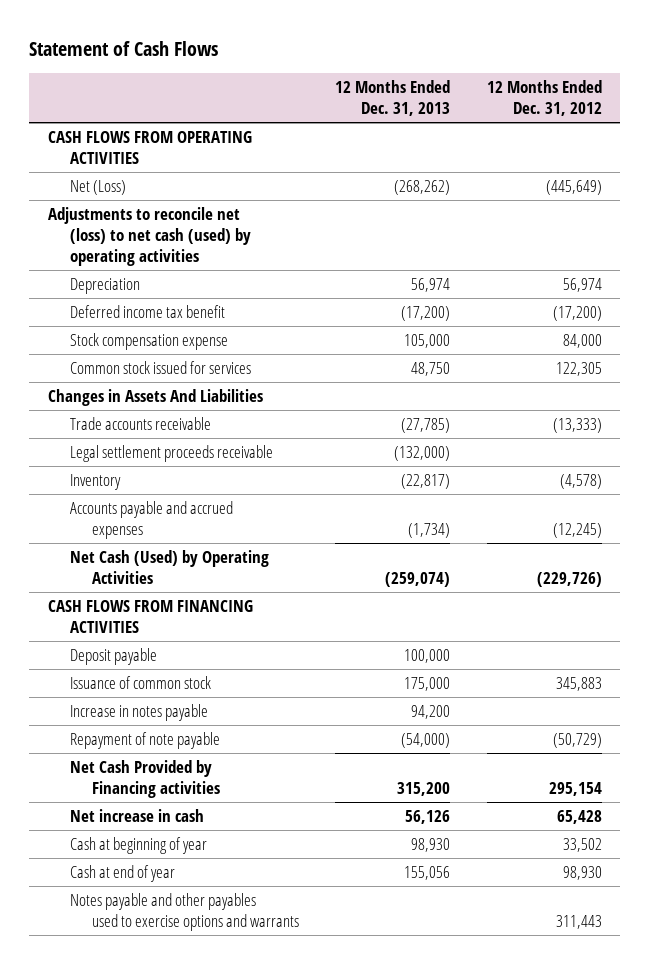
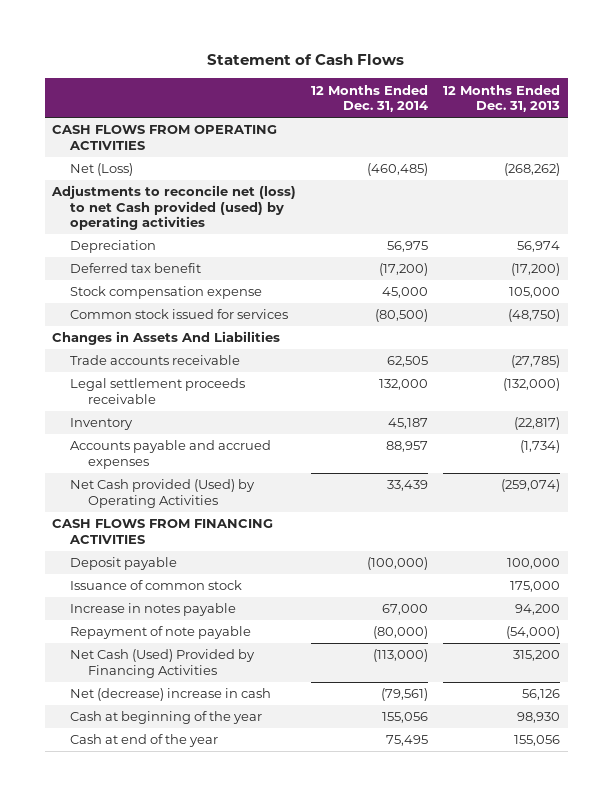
- | 12 Months Ended Dec. 31, 2013 | 12 Months Ended Dec. 31, 2012
+ | 12 Months Ended Dec. 31, 2014 | 12 Months Ended Dec. 31, 2013
- Adjustments to reconcile net (loss) to net cash (used) by operating activities
+ Adjustments to reconcile net (loss) to net Cash provided (used) by operating activities
- Deferred income tax benefit | (17,200) | (17,200)
+ Deferred tax benefit | (17,200) | (17,200)
- Common stock issued for services | 48,750 | 122,305
+ Common stock issued for services | (80,500) | (48,750)
- Net Cash (Used) by Operating Activities | (259,074) | (229,726)
+ Net Cash provided (Used) by Operating Activities | 33,439 | (259,074)
- Net Cash Provided by Financing activities | 315,200 | 295,154
- Net increase in cash | 56,126 | 65,428
- Cash at beginning of year | 98,930 | 33,502
- Cash at end of year | 155,056 | 98,930
- Notes payable and other payables used to exercise options and warrants | | 311,443
+ Net Cash (Used) Provided by Financing Activities | (113,000) | 315,200
+ Net (decrease) increase in cash | (79,561) | 56,126
+ Cash at beginning of the year | 155,056 | 98,930
+ Cash at end of the year | 75,495 | 155,056

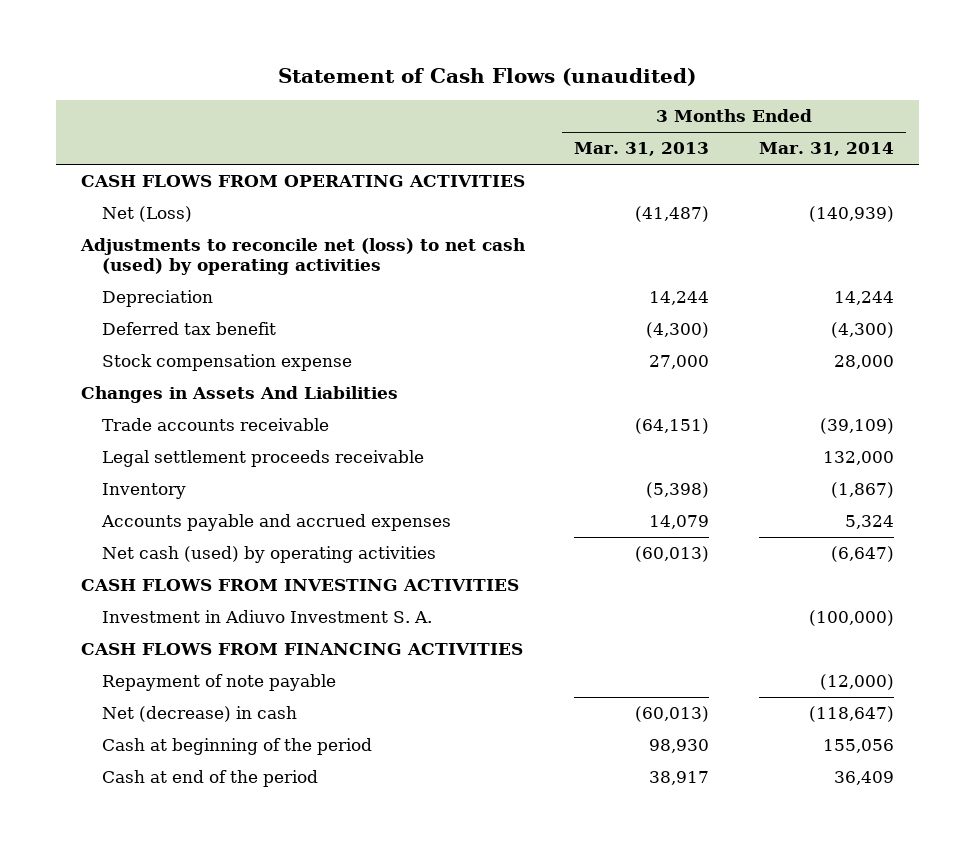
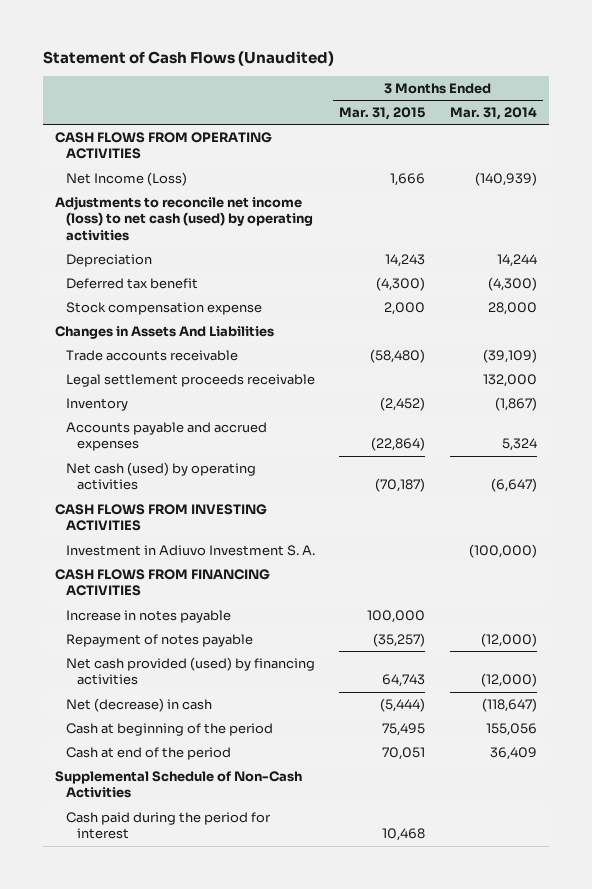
- Statement of Cash Flows (unaudited)
+ Statement of Cash Flows (Unaudited)
- | 3 Months Ended Mar. 31, 2013 | 3 Months Ended Mar. 31, 2014
+ | 3 Months Ended Mar. 31, 2015 | 3 Months Ended Mar. 31, 2014
- Net (Loss) | (41,487) | (140,939)
- Adjustments to reconcile net (loss) to net cash (used) by operating activities
+ Net Income (Loss) | 1,666 | (140,939)
+ Adjustments to reconcile net income (loss) to net cash (used) by operating activities
- Repayment of note payable | | (12,000)
+ Increase in notes payable | 100,000 |
+ Repayment of notes payable | (35,257) | (12,000)
+ Net cash provided (used) by financing activities | 64,743 | (12,000)
+ Supplemental Schedule of Non-Cash Activities
+ Cash paid during the period for interest | 10,468 |

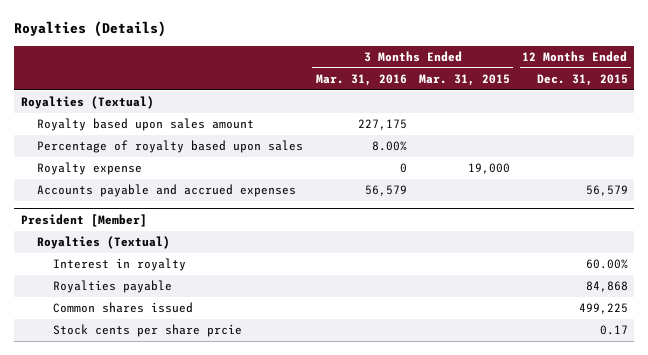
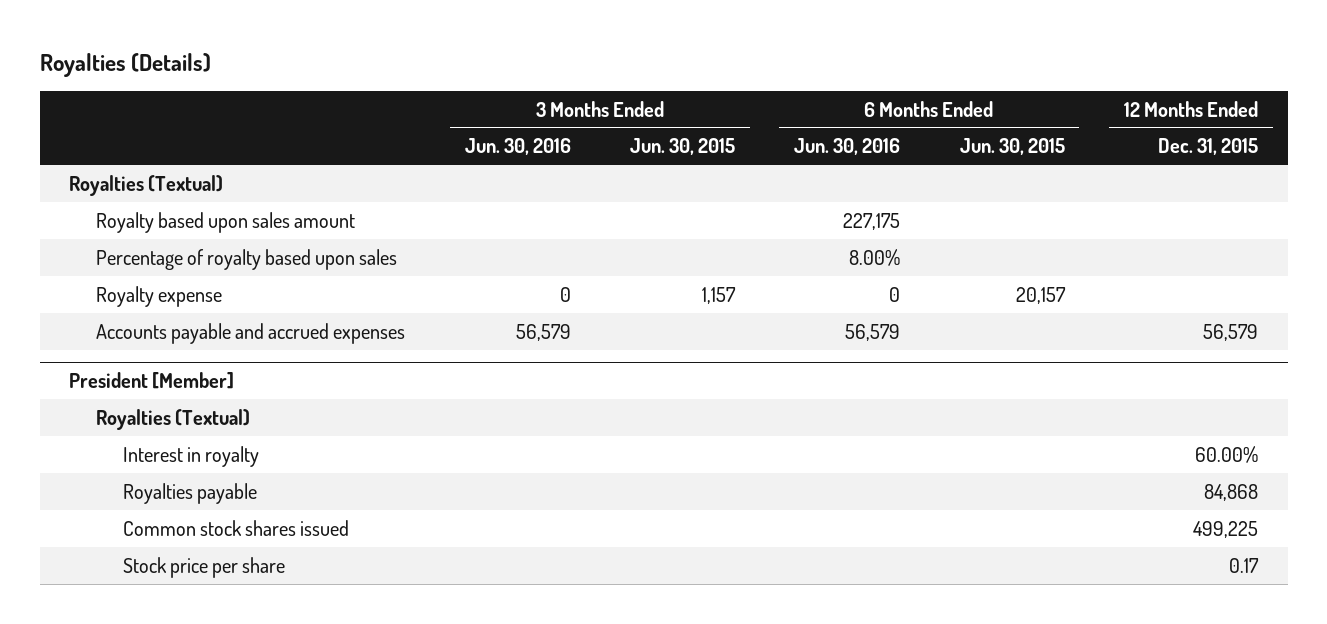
- | 3 Months Ended Mar. 31, 2016 | 3 Months Ended Mar. 31, 2015 | 12 Months Ended Dec. 31, 2015
+ | 3 Months Ended Jun. 30, 2016 | 3 Months Ended Jun. 30, 2015 | 6 Months Ended Jun. 30, 2016 | 6 Months Ended Jun. 30, 2015 | 12 Months Ended Dec. 31, 2015
@ President [Member]
- Common shares issued | | | 499,225
- Stock cents per share prcie | | | 0.17
+ Common stock shares issued | | | | | 499,225
+ Stock price per share | | | | | 0.17

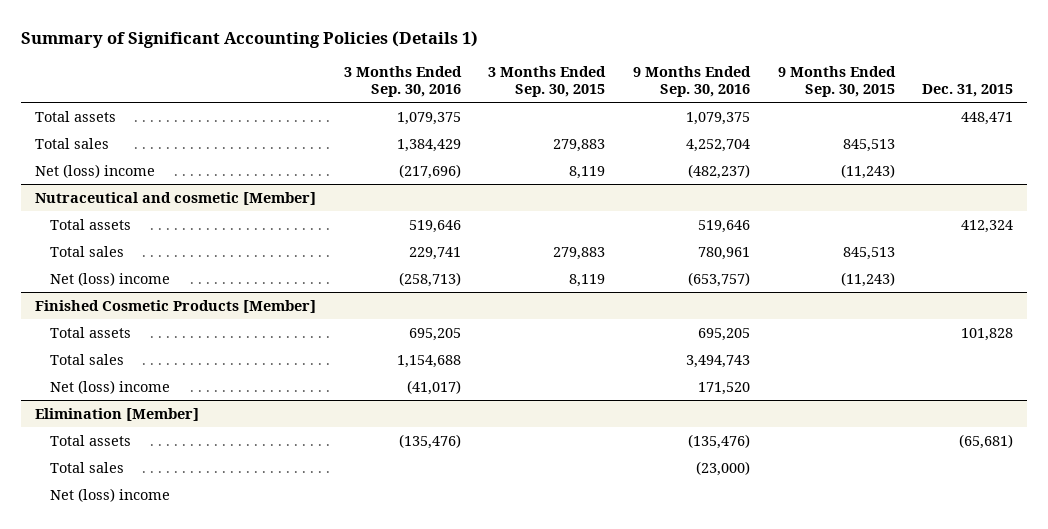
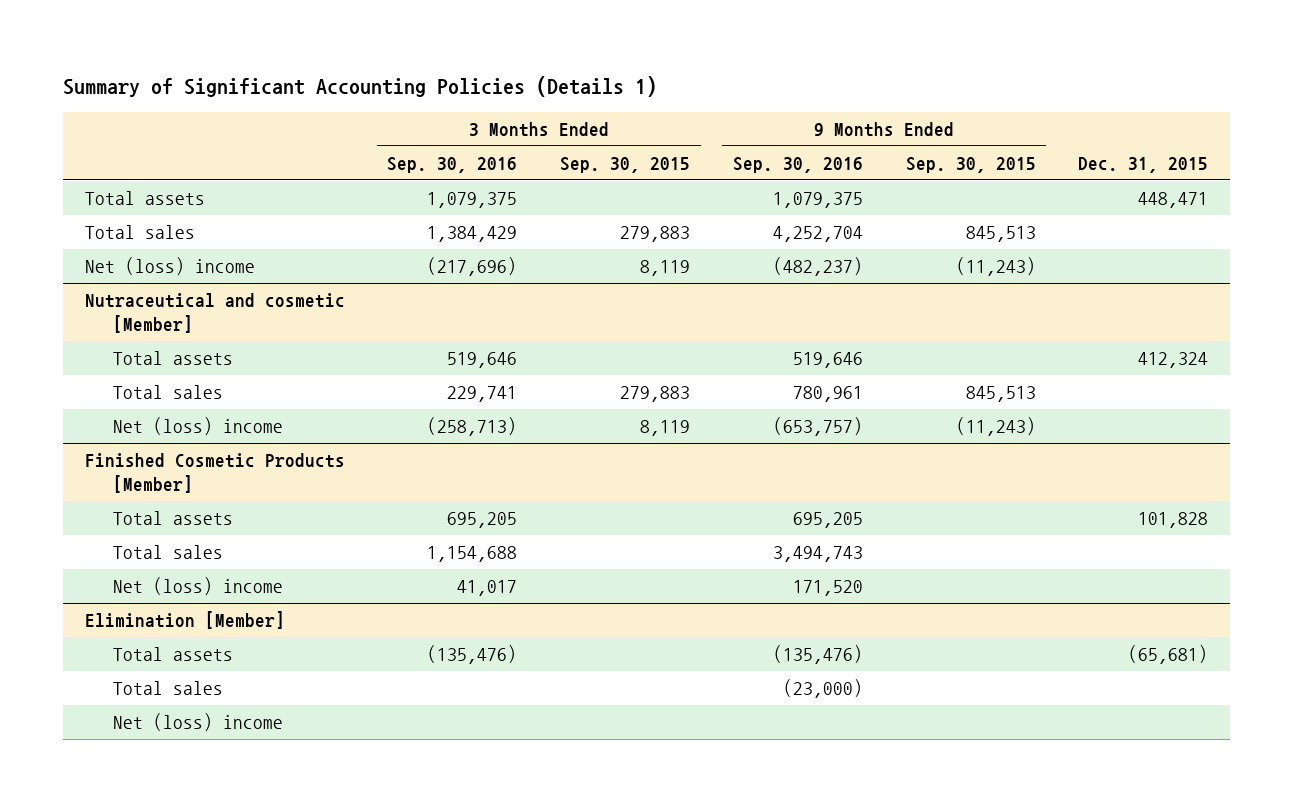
@ Finished Cosmetic Products [Member]
- Net (loss) income | (41,017) | | 171,520 | |
+ Net (loss) income | 41,017 | | 171,520 | |

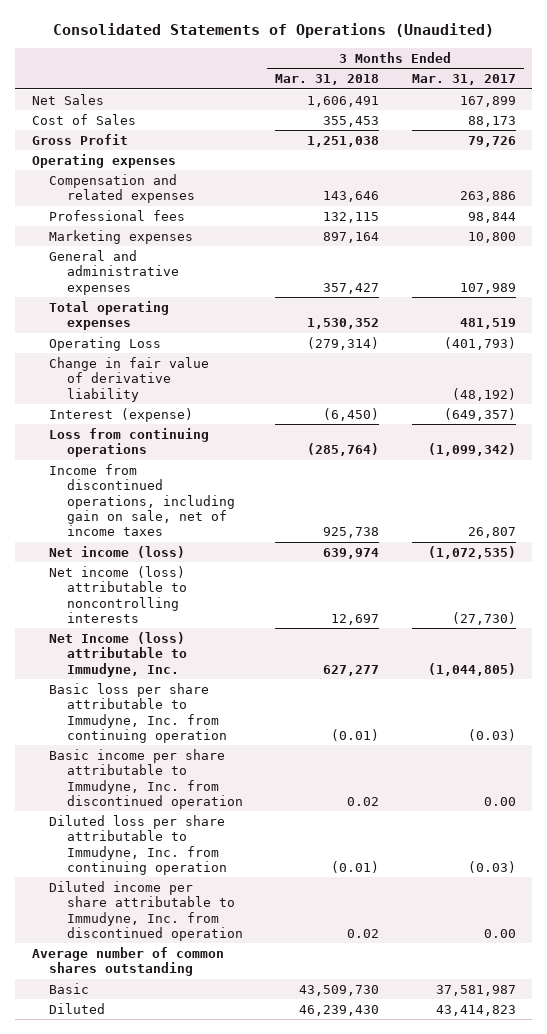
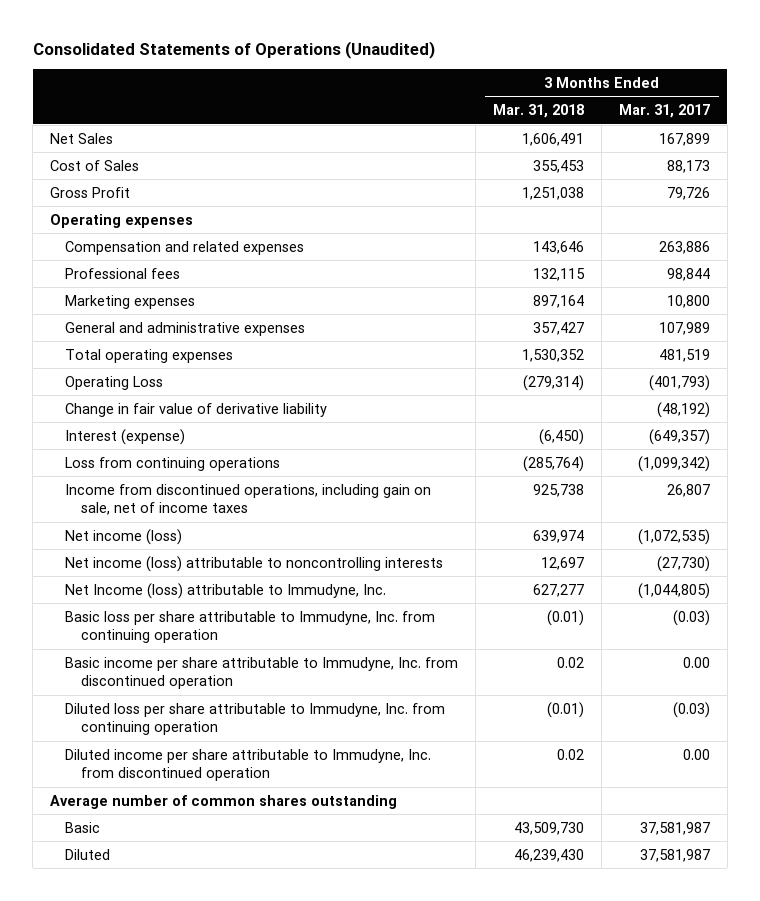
- Diluted | 46,239,430 | 43,414,823
+ Diluted | 46,239,430 | 37,581,987

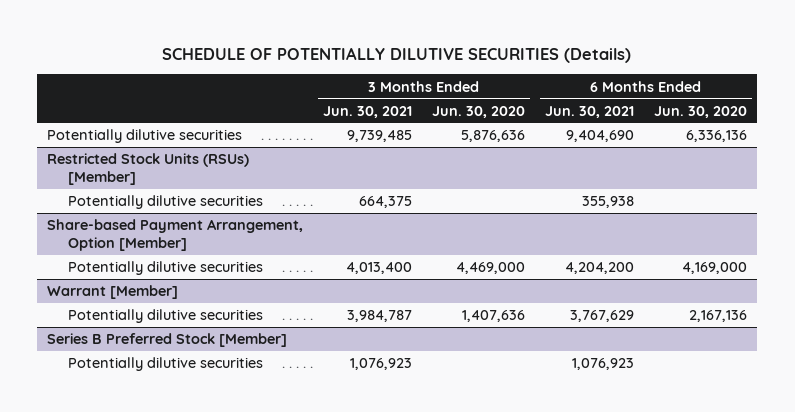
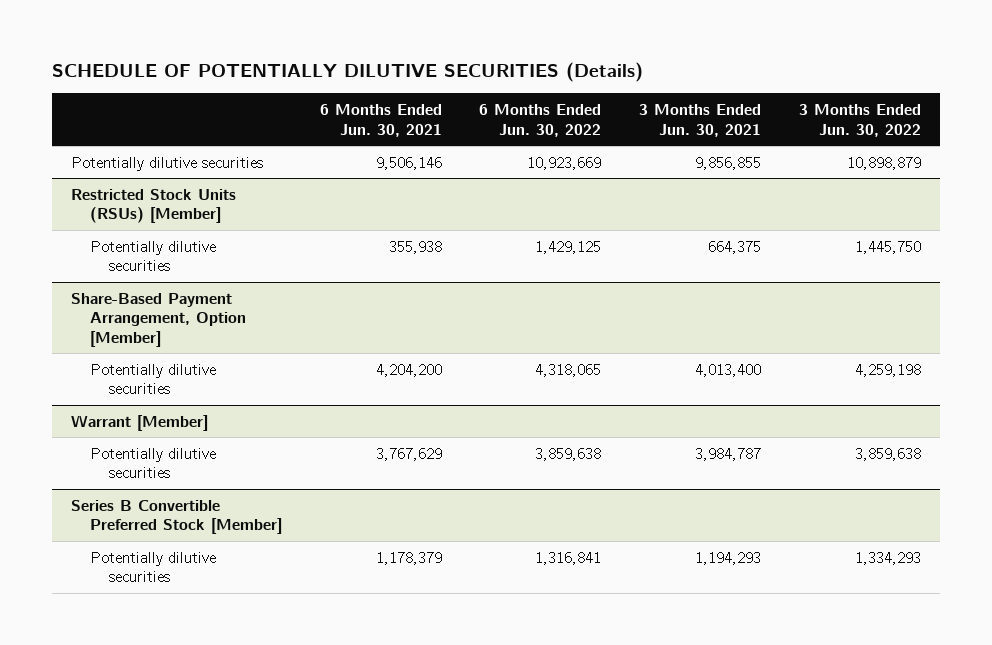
- | 3 Months Ended Jun. 30, 2021 | 3 Months Ended Jun. 30, 2020 | 6 Months Ended Jun. 30, 2021 | 6 Months Ended Jun. 30, 2020
+ | 6 Months Ended Jun. 30, 2021 | 6 Months Ended Jun. 30, 2022 | 3 Months Ended Jun. 30, 2021 | 3 Months Ended Jun. 30, 2022
- Potentially dilutive securities | 9,739,485 | 5,876,636 | 9,404,690 | 6,336,136
+ Potentially dilutive securities | 9,506,146 | 10,923,669 | 9,856,855 | 10,898,879
- Share-based Payment Arrangement, Option [Member]
+ Share-Based Payment Arrangement, Option [Member]
- Series B Preferred Stock [Member]
- Potentially dilutive securities | 1,076,923 | | 1,076,923 |
+ Series B Convertible Preferred Stock [Member]
+ Potentially dilutive securities | 1,178,379 | 1,316,841 | 1,194,293 | 1,334,293

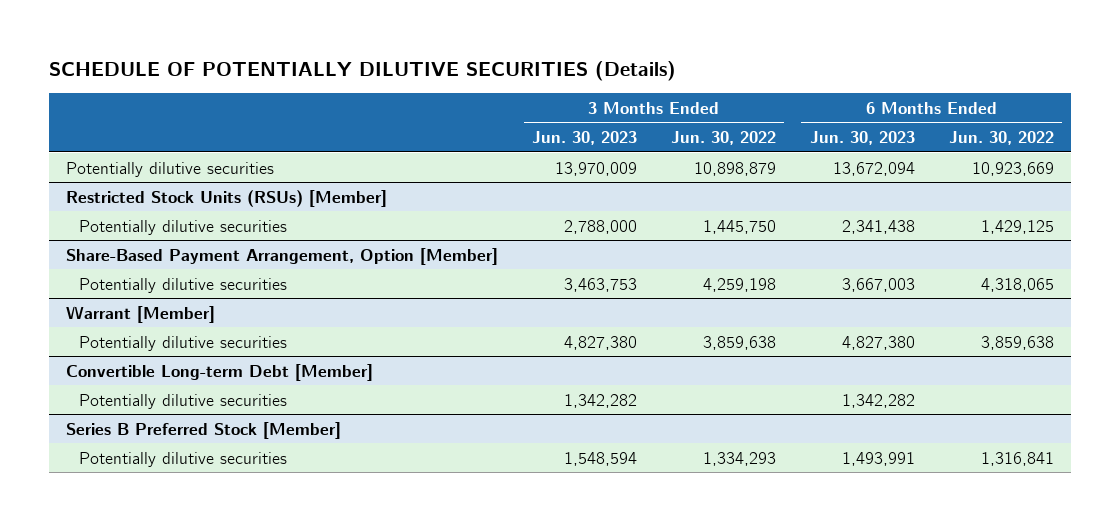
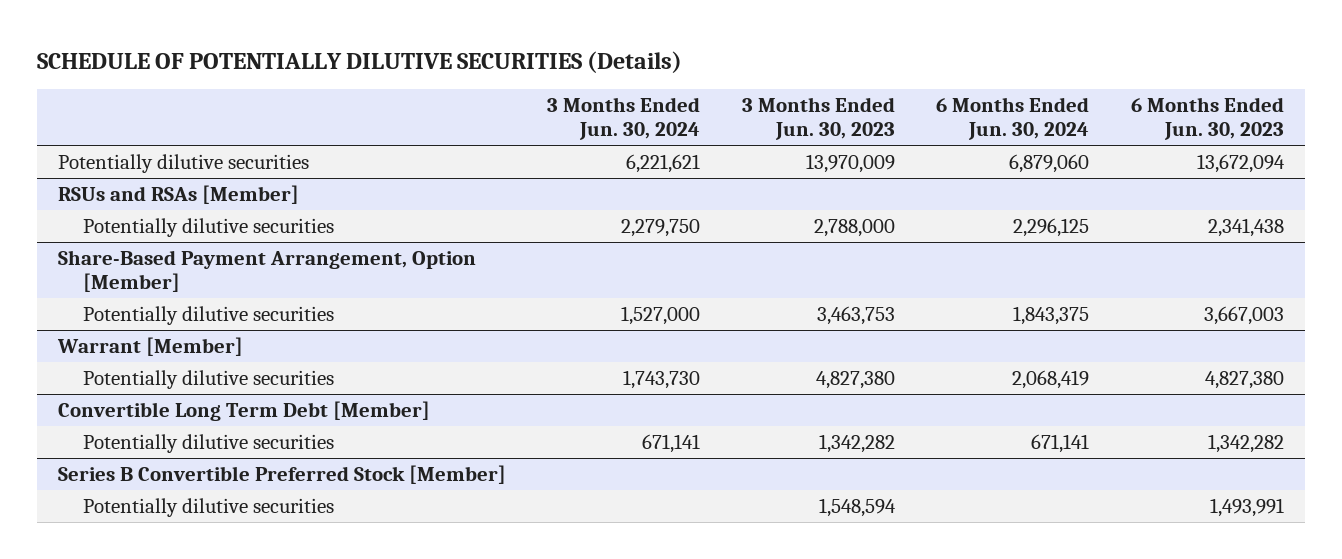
- | 3 Months Ended Jun. 30, 2023 | 3 Months Ended Jun. 30, 2022 | 6 Months Ended Jun. 30, 2023 | 6 Months Ended Jun. 30, 2022
+ | 3 Months Ended Jun. 30, 2024 | 3 Months Ended Jun. 30, 2023 | 6 Months Ended Jun. 30, 2024 | 6 Months Ended Jun. 30, 2023
- Restricted Stock Units (RSUs) [Member]
+ RSUs and RSAs [Member]
- Convertible Long-term Debt [Member]
+ Convertible Long Term Debt [Member]
- Series B Preferred Stock [Member]
+ Series B Convertible Preferred Stock [Member]

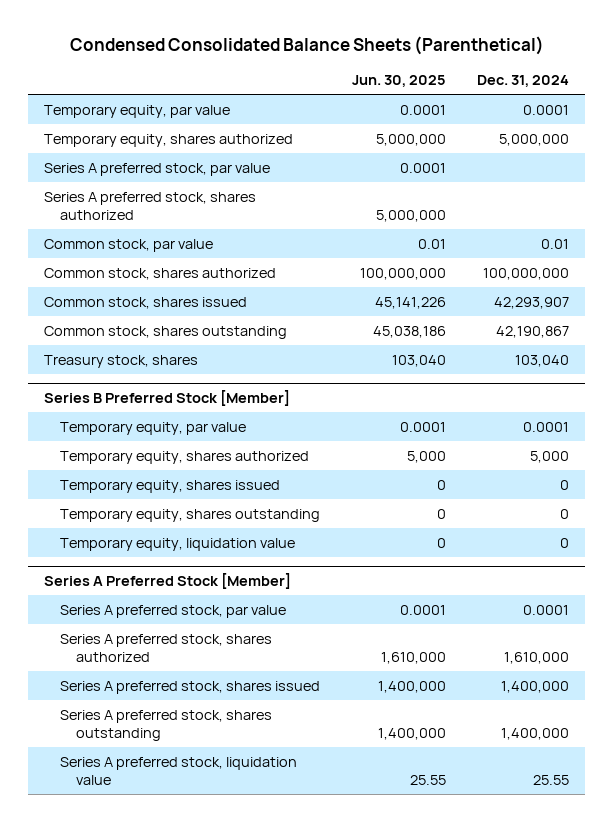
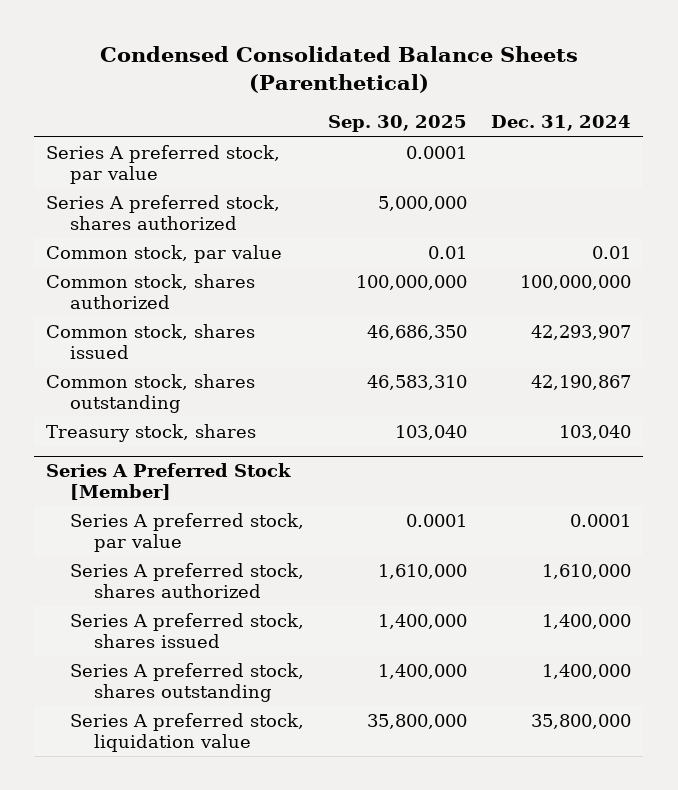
- | Jun. 30, 2025 | Dec. 31, 2024
+ | Sep. 30, 2025 | Dec. 31, 2024
- Temporary equity, par value | 0.0001 | 0.0001
- Temporary equity, shares authorized | 5,000,000 | 5,000,000
- Series B Preferred Stock [Member]
- Temporary equity, par value | 0.0001 | 0.0001
- Temporary equity, shares authorized | 5,000 | 5,000
- Temporary equity, shares issued | 0 | 0
- Temporary equity, shares outstanding | 0 | 0
- Temporary equity, liquidation value | 0 | 0
@ Series A Preferred Stock [Member]
- Series A preferred stock, liquidation value | 25.55 | 25.55
+ Series A preferred stock, liquidation value | 35,800,000 | 35,800,000

